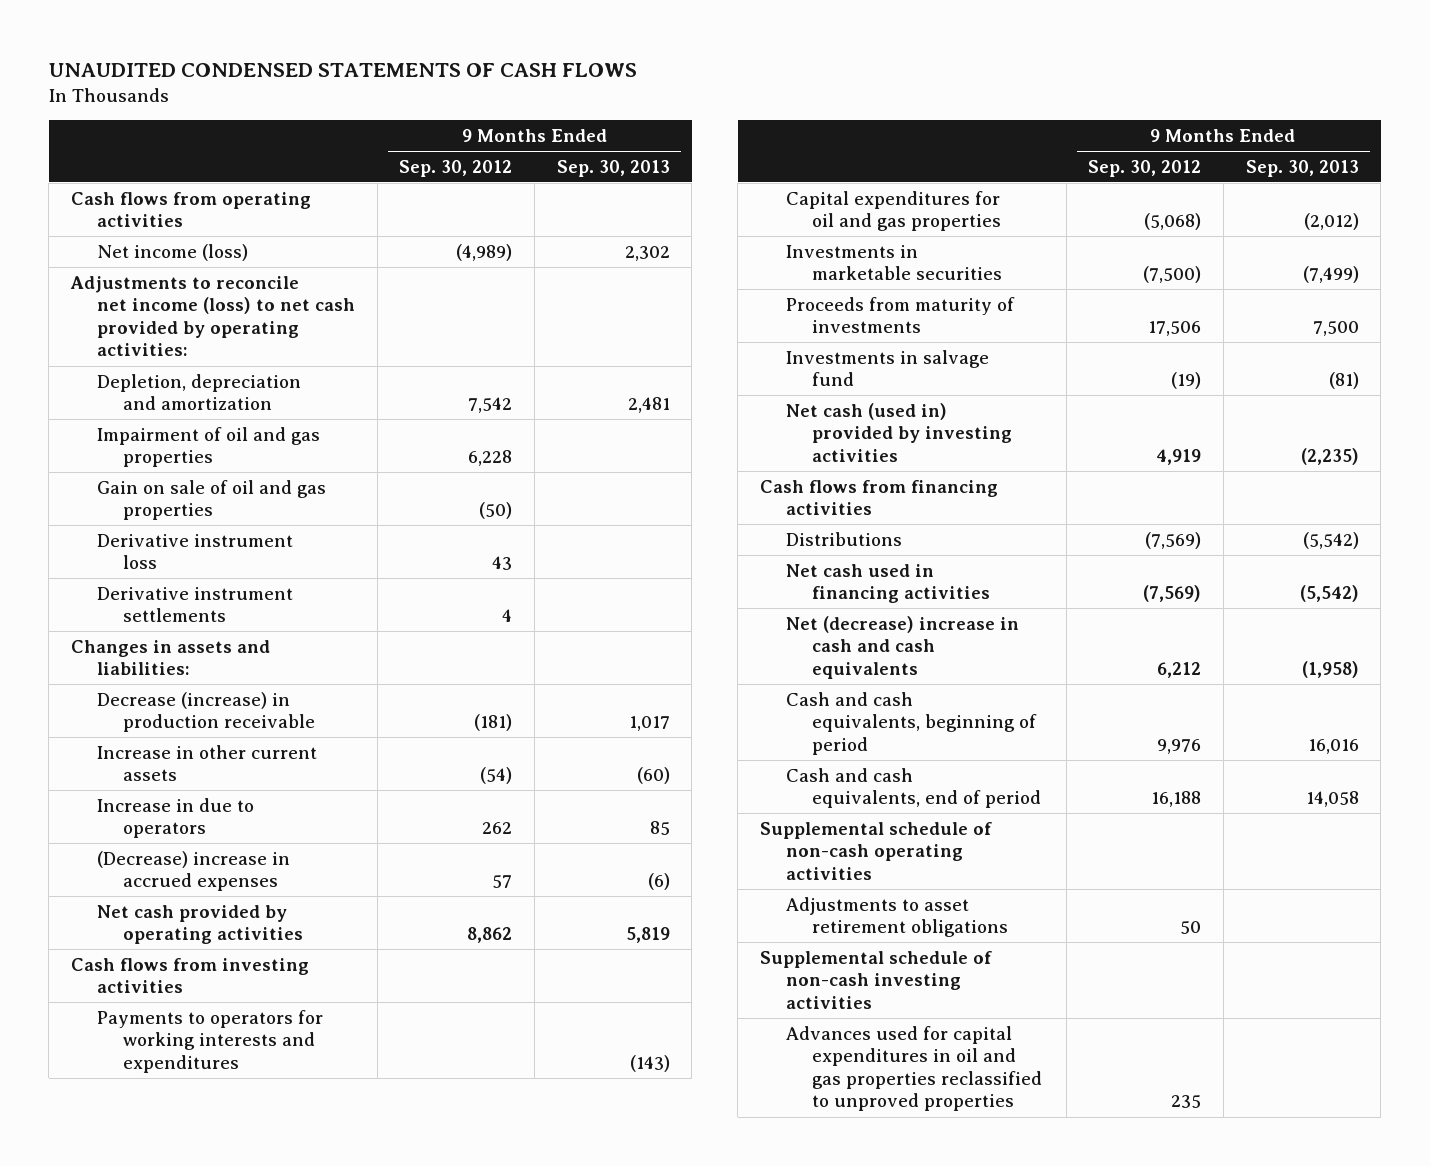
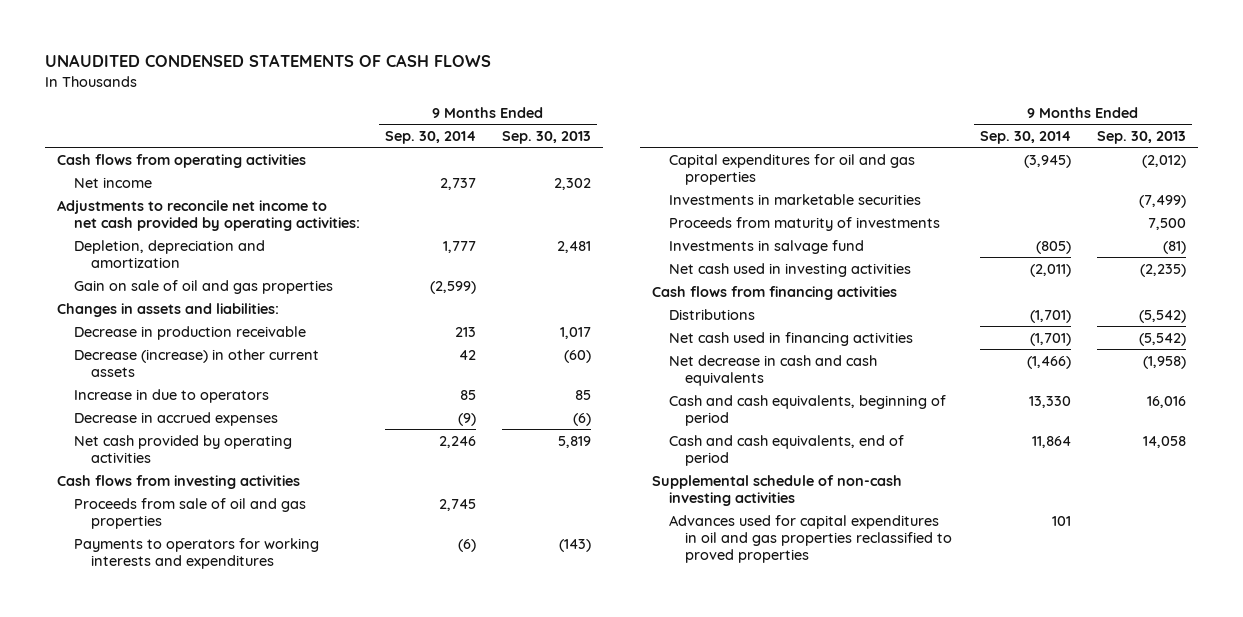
- | 9 Months Ended Sep. 30, 2012 | 9 Months Ended Sep. 30, 2013
+ | 9 Months Ended Sep. 30, 2014 | 9 Months Ended Sep. 30, 2013
- Net income (loss) | (4,989) | 2,302
- Adjustments to reconcile net income (loss) to net cash provided by operating activities:
+ Net income | 2,737 | 2,302
+ Adjustments to reconcile net income to net cash provided by operating activities:
- Impairment of oil and gas properties | 6,228 |
- Derivative instrument loss | 43 |
- Derivative instrument settlements | 4 |
- Decrease (increase) in production receivable | (181) | 1,017
- Increase in other current assets | (54) | (60)
+ Decrease in production receivable | 213 | 1,017
+ Decrease (increase) in other current assets | 42 | (60)
- (Decrease) increase in accrued expenses | 57 | (6)
+ Decrease in accrued expenses | (9) | (6)
+ Proceeds from sale of oil and gas properties | 2,745 |
- Net cash (used in) provided by investing activities | 4,919 | (2,235)
+ Net cash used in investing activities | (2,011) | (2,235)
- Net (decrease) increase in cash and cash equivalents | 6,212 | (1,958)
+ Net decrease in cash and cash equivalents | (1,466) | (1,958)
- Supplemental schedule of non-cash operating activities
- Adjustments to asset retirement obligations | 50 |
- Advances used for capital expenditures in oil and gas properties reclassified to unproved properties | 235 |
+ Advances used for capital expenditures in oil and gas properties reclassified to proved properties | 101 |

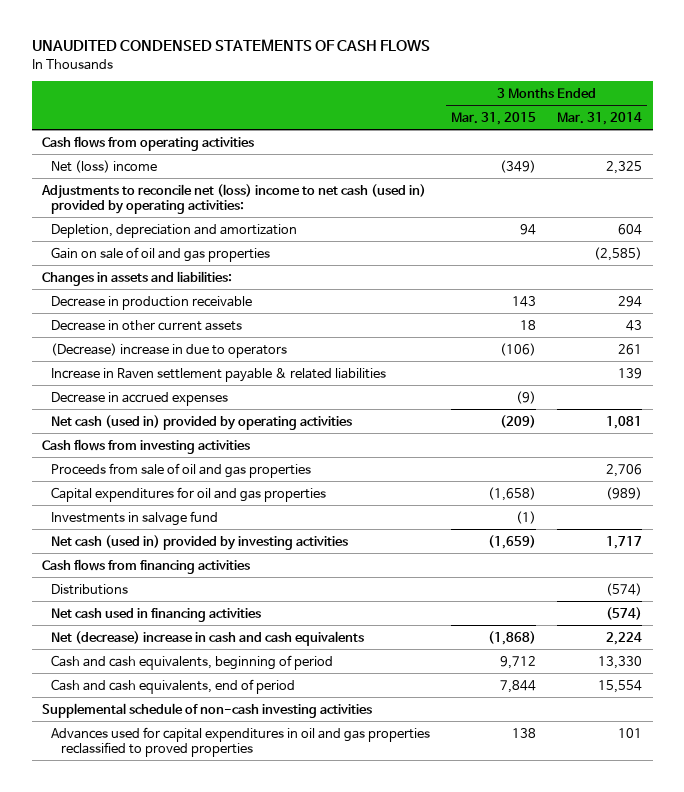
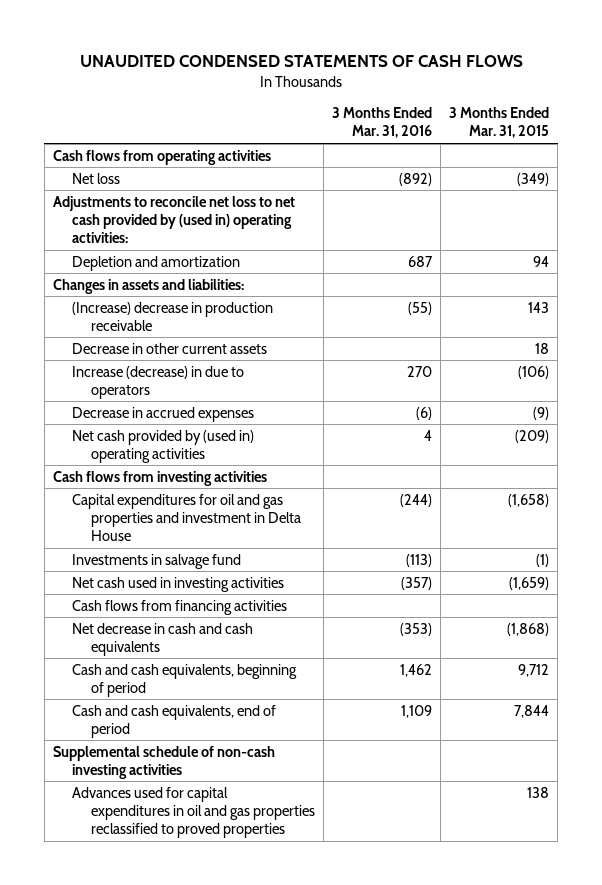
- | 3 Months Ended Mar. 31, 2015 | 3 Months Ended Mar. 31, 2014
+ | 3 Months Ended Mar. 31, 2016 | 3 Months Ended Mar. 31, 2015
- Net (loss) income | (349) | 2,325
- Adjustments to reconcile net (loss) income to net cash (used in) provided by operating activities:
- Depletion, depreciation and amortization | 94 | 604
- Gain on sale of oil and gas properties | | (2,585)
+ Net loss | (892) | (349)
+ Adjustments to reconcile net loss to net cash provided by (used in) operating activities:
+ Depletion and amortization | 687 | 94
- Decrease in production receivable | 143 | 294
+ (Increase) decrease in production receivable | (55) | 143
- (Decrease) increase in due to operators | (106) | 261
- Increase in Raven settlement payable & related liabilities | | 139
+ Increase (decrease) in due to operators | 270 | (106)
- Net cash (used in) provided by operating activities | (209) | 1,081
+ Net cash provided by (used in) operating activities | 4 | (209)
- Proceeds from sale of oil and gas properties | | 2,706
- Capital expenditures for oil and gas properties | (1,658) | (989)
+ Capital expenditures for oil and gas properties and investment in Delta House | (244) | (1,658)
- Net cash (used in) provided by investing activities | (1,659) | 1,717
+ Net cash used in investing activities | (357) | (1,659)
- Distributions | | (574)
- Net cash used in financing activities | | (574)
- Net (decrease) increase in cash and cash equivalents | (1,868) | 2,224
+ Net decrease in cash and cash equivalents | (353) | (1,868)

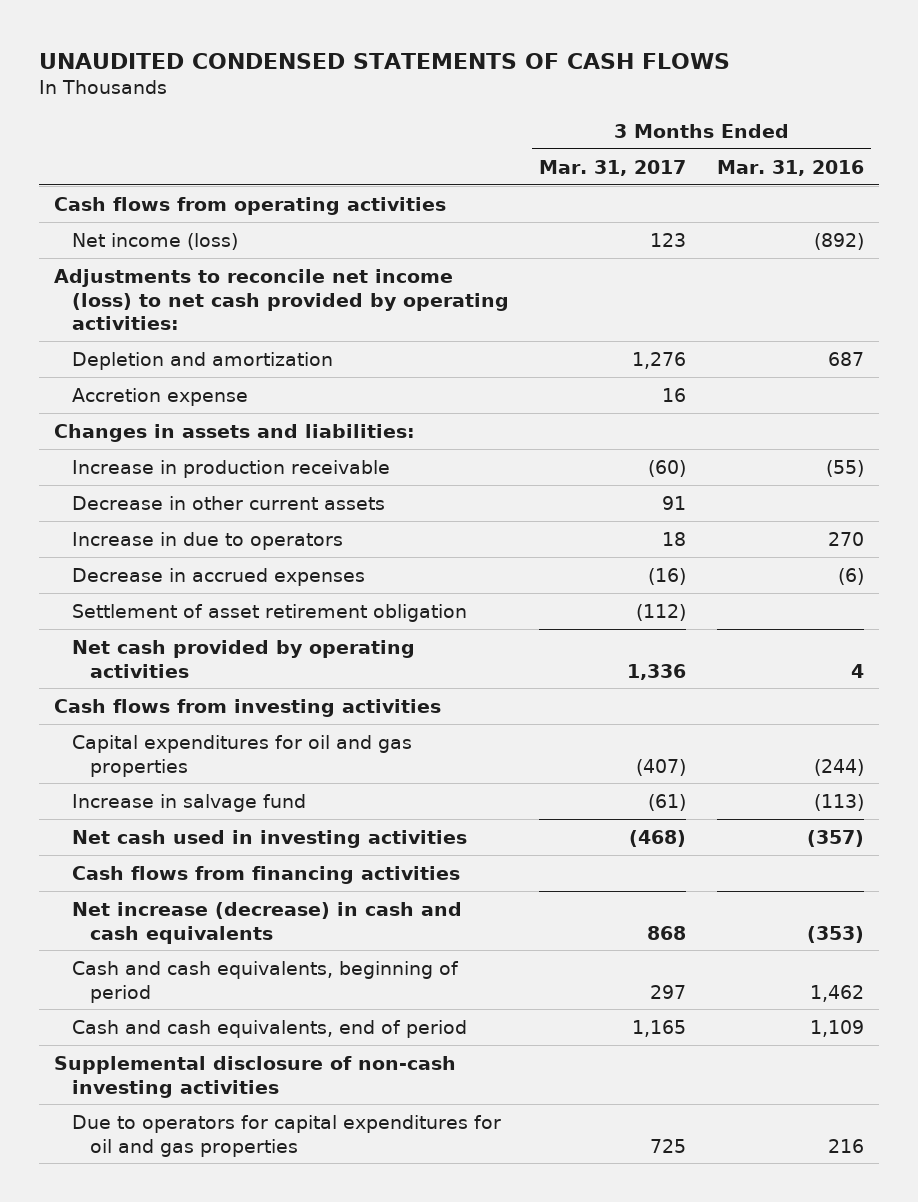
- | 3 Months Ended Mar. 31, 2016 | 3 Months Ended Mar. 31, 2015
+ | 3 Months Ended Mar. 31, 2017 | 3 Months Ended Mar. 31, 2016
- Net loss | (892) | (349)
- Adjustments to reconcile net loss to net cash provided by (used in) operating activities:
+ Net income (loss) | 123 | (892)
+ Adjustments to reconcile net income (loss) to net cash provided by operating activities:
+ Accretion expense | 16 |
- (Increase) decrease in production receivable | (55) | 143
+ Increase in production receivable | (60) | (55)
- Increase (decrease) in due to operators | 270 | (106)
+ Increase in due to operators | 18 | 270
- Net cash provided by (used in) operating activities | 4 | (209)
+ Settlement of asset retirement obligation | (112) |
+ Net cash provided by operating activities | 1,336 | 4
- Capital expenditures for oil and gas properties and investment in Delta House | (244) | (1,658)
- Investments in salvage fund | (113) | (1)
+ Capital expenditures for oil and gas properties | (407) | (244)
+ Increase in salvage fund | (61) | (113)
- Net decrease in cash and cash equivalents | (353) | (1,868)
+ Net increase (decrease) in cash and cash equivalents | 868 | (353)
- Supplemental schedule of non-cash investing activities
- Advances used for capital expenditures in oil and gas properties reclassified to proved properties | | 138
+ Supplemental disclosure of non-cash investing activities
+ Due to operators for capital expenditures for oil and gas properties | 725 | 216

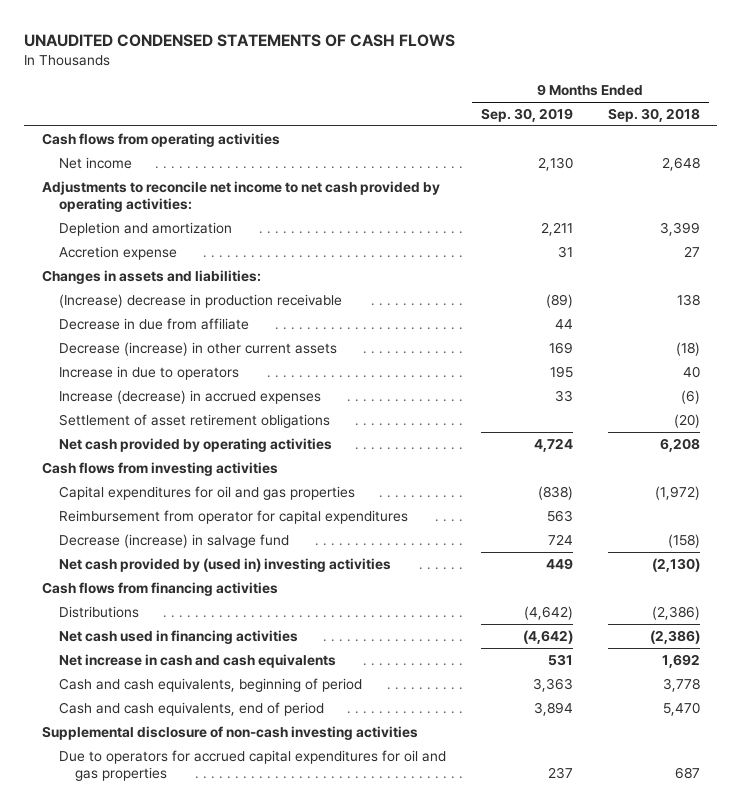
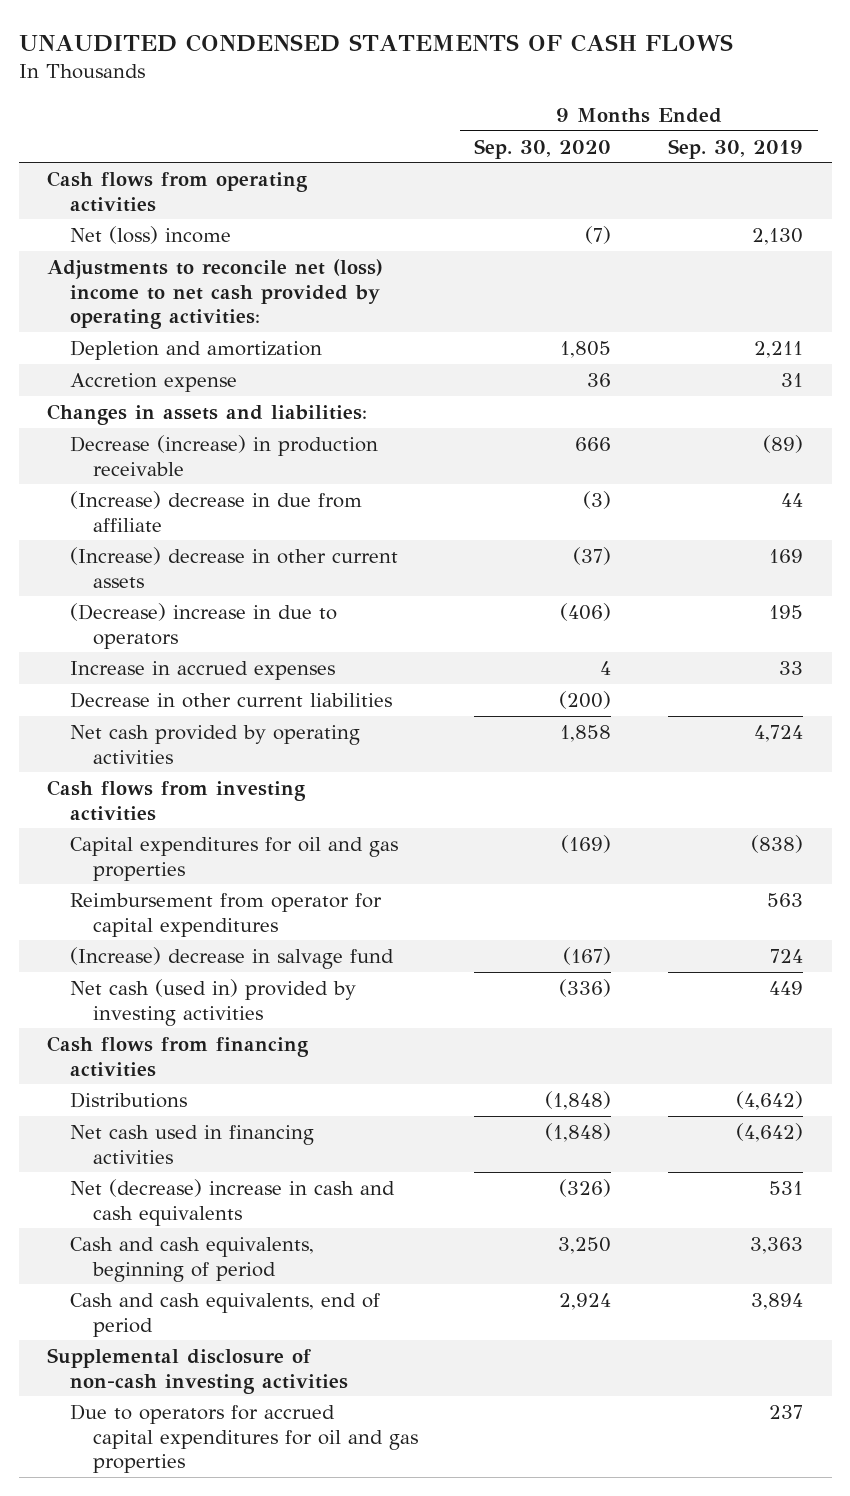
- | 9 Months Ended Sep. 30, 2019 | 9 Months Ended Sep. 30, 2018
+ | 9 Months Ended Sep. 30, 2020 | 9 Months Ended Sep. 30, 2019
- Net income | 2,130 | 2,648
- Adjustments to reconcile net income to net cash provided by operating activities:
+ Net (loss) income | (7) | 2,130
+ Adjustments to reconcile net (loss) income to net cash provided by operating activities:
- (Increase) decrease in production receivable | (89) | 138
- Decrease in due from affiliate | 44 |
- Decrease (increase) in other current assets | 169 | (18)
- Increase in due to operators | 195 | 40
- Increase (decrease) in accrued expenses | 33 | (6)
- Settlement of asset retirement obligations | | (20)
+ Decrease (increase) in production receivable | 666 | (89)
+ (Increase) decrease in due from affiliate | (3) | 44
+ (Increase) decrease in other current assets | (37) | 169
+ (Decrease) increase in due to operators | (406) | 195
+ Increase in accrued expenses | 4 | 33
+ Decrease in other current liabilities | (200) |
- Decrease (increase) in salvage fund | 724 | (158)
- Net cash provided by (used in) investing activities | 449 | (2,130)
+ (Increase) decrease in salvage fund | (167) | 724
+ Net cash (used in) provided by investing activities | (336) | 449
- Net increase in cash and cash equivalents | 531 | 1,692
+ Net (decrease) increase in cash and cash equivalents | (326) | 531

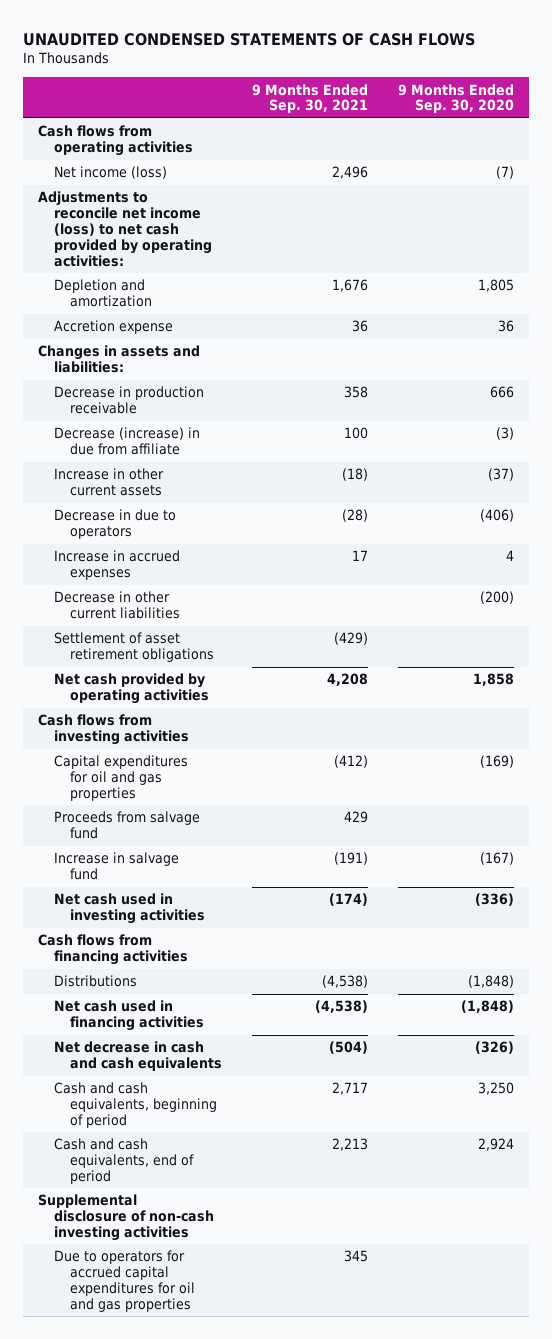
- | 9 Months Ended Sep. 30, 2020 | 9 Months Ended Sep. 30, 2019
+ | 9 Months Ended Sep. 30, 2021 | 9 Months Ended Sep. 30, 2020
- Net (loss) income | (7) | 2,130
- Adjustments to reconcile net (loss) income to net cash provided by operating activities:
+ Net income (loss) | 2,496 | (7)
+ Adjustments to reconcile net income (loss) to net cash provided by operating activities:
- Decrease (increase) in production receivable | 666 | (89)
- (Increase) decrease in due from affiliate | (3) | 44
- (Increase) decrease in other current assets | (37) | 169
- (Decrease) increase in due to operators | (406) | 195
+ Decrease in production receivable | 358 | 666
+ Decrease (increase) in due from affiliate | 100 | (3)
+ Increase in other current assets | (18) | (37)
+ Decrease in due to operators | (28) | (406)
+ Settlement of asset retirement obligations | (429) |
- Reimbursement from operator for capital expenditures | | 563
- (Increase) decrease in salvage fund | (167) | 724
- Net cash (used in) provided by investing activities | (336) | 449
+ Proceeds from salvage fund | 429 |
+ Increase in salvage fund | (191) | (167)
+ Net cash used in investing activities | (174) | (336)
- Net (decrease) increase in cash and cash equivalents | (326) | 531
+ Net decrease in cash and cash equivalents | (504) | (326)

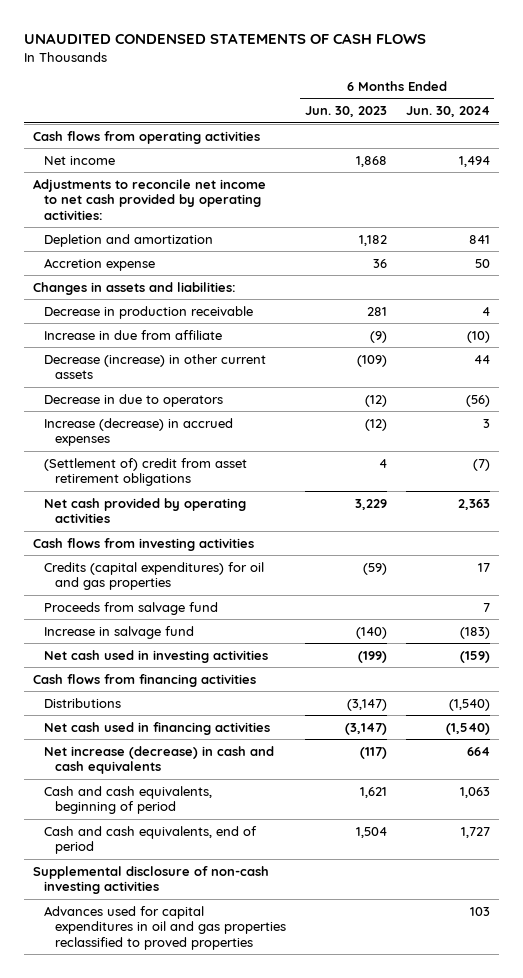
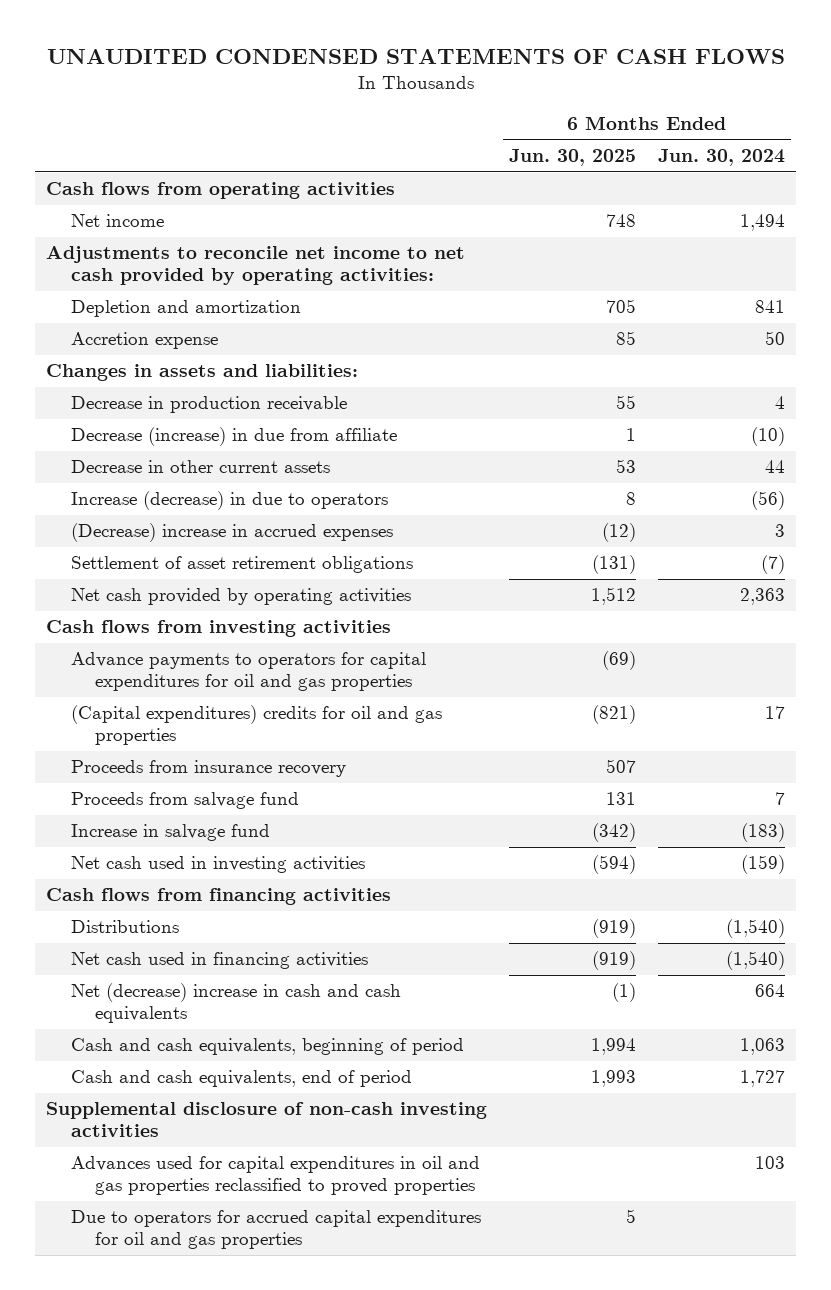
- | 6 Months Ended Jun. 30, 2023 | 6 Months Ended Jun. 30, 2024
+ | 6 Months Ended Jun. 30, 2025 | 6 Months Ended Jun. 30, 2024
- Increase in due from affiliate | (9) | (10)
- Decrease (increase) in other current assets | (109) | 44
- Decrease in due to operators | (12) | (56)
- Increase (decrease) in accrued expenses | (12) | 3
- (Settlement of) credit from asset retirement obligations | 4 | (7)
+ Decrease (increase) in due from affiliate | 1 | (10)
+ Decrease in other current assets | 53 | 44
+ Increase (decrease) in due to operators | 8 | (56)
+ (Decrease) increase in accrued expenses | (12) | 3
+ Settlement of asset retirement obligations | (131) | (7)
- Credits (capital expenditures) for oil and gas properties | (59) | 17
+ Advance payments to operators for capital expenditures for oil and gas properties | (69) |
+ (Capital expenditures) credits for oil and gas properties | (821) | 17
+ Proceeds from insurance recovery | 507 |
- Net increase (decrease) in cash and cash equivalents | (117) | 664
+ Net (decrease) increase in cash and cash equivalents | (1) | 664
+ Due to operators for accrued capital expenditures for oil and gas properties | 5 |

